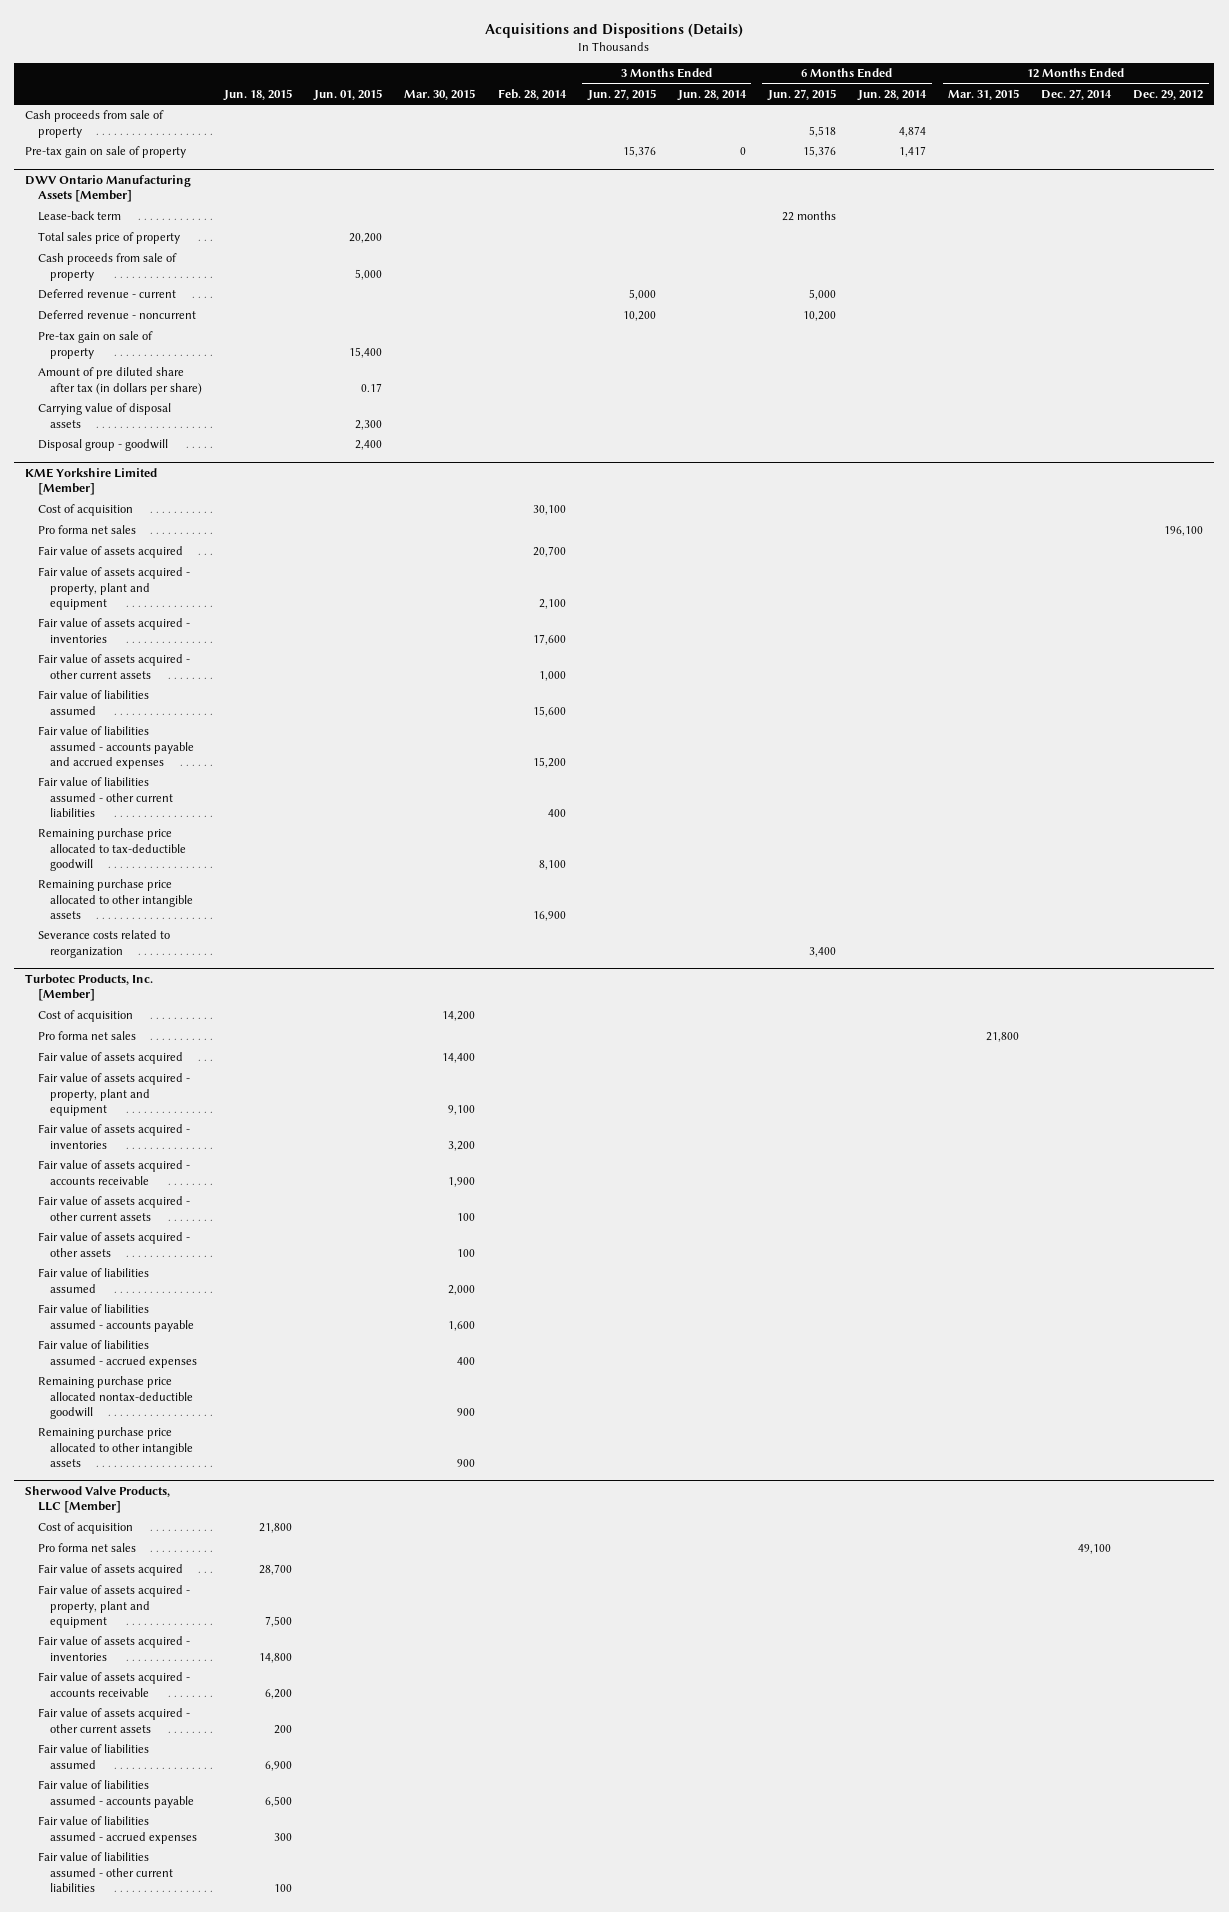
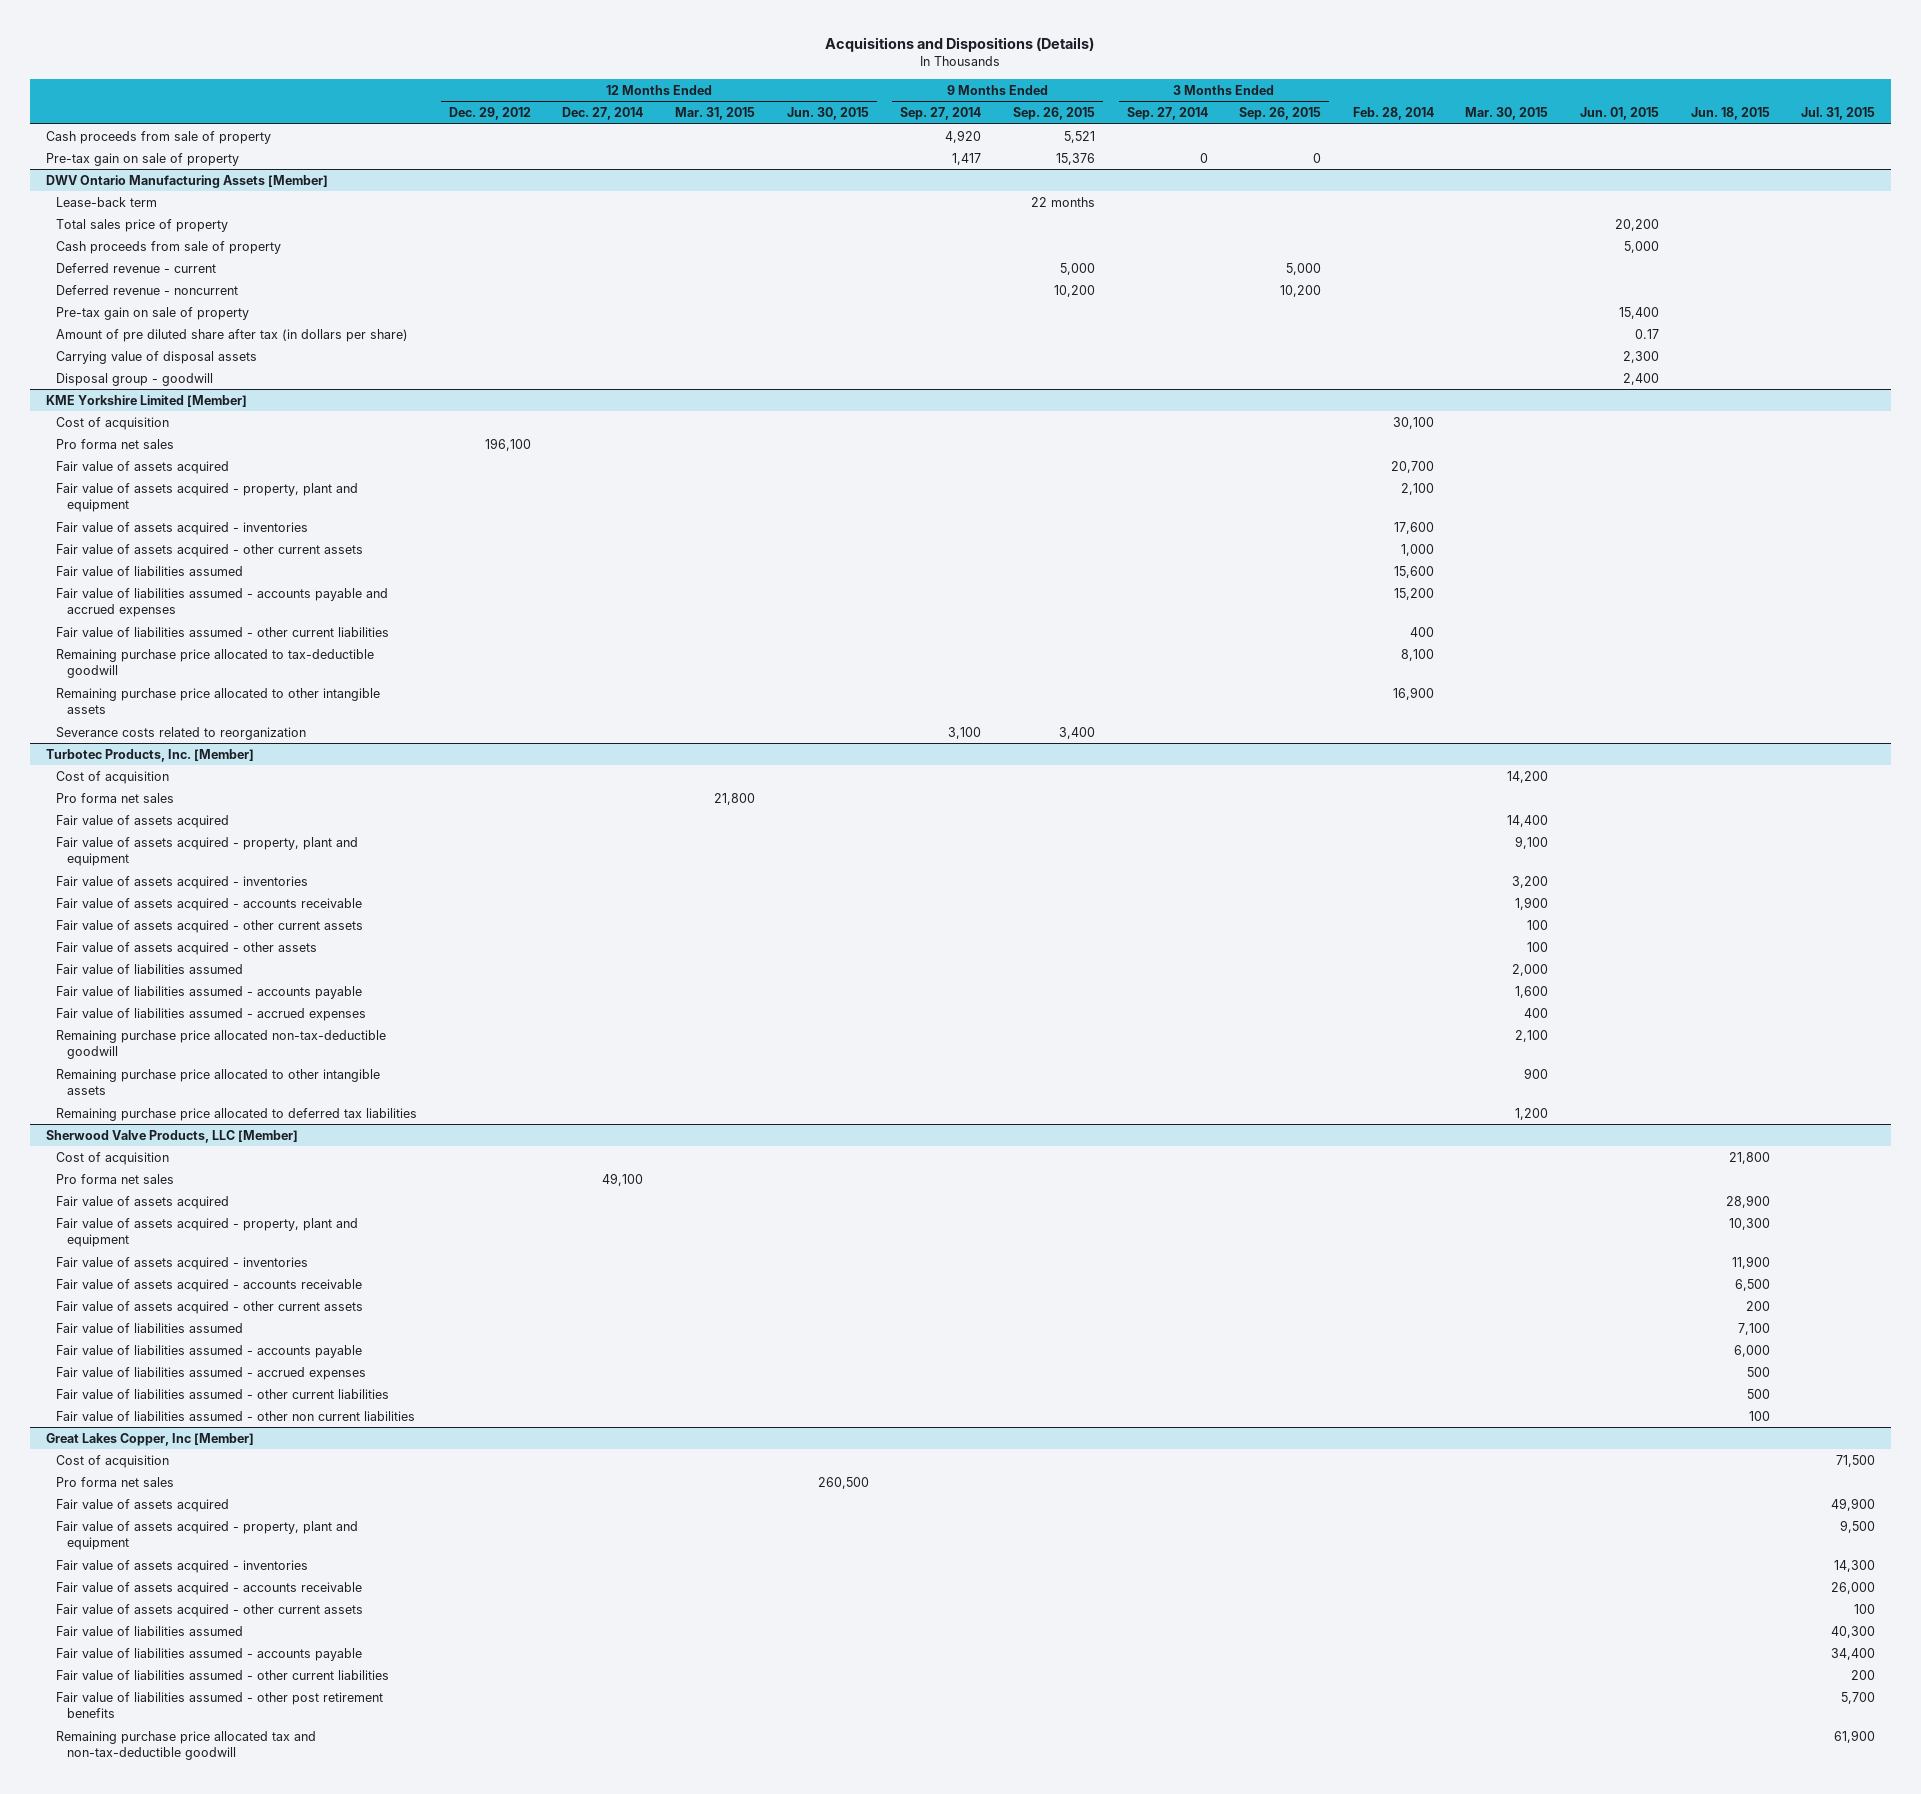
- | Jun. 18, 2015 | Jun. 01, 2015 | Mar. 30, 2015 | Feb. 28, 2014 | 3 Months Ended Jun. 27, 2015 | 3 Months Ended Jun. 28, 2014 | 6 Months Ended Jun. 27, 2015 | 6 Months Ended Jun. 28, 2014 | 12 Months Ended Mar. 31, 2015 | 12 Months Ended Dec. 27, 2014 | 12 Months Ended Dec. 29, 2012
+ | 12 Months Ended Dec. 29, 2012 | 12 Months Ended Dec. 27, 2014 | 12 Months Ended Mar. 31, 2015 | 12 Months Ended Jun. 30, 2015 | 9 Months Ended Sep. 27, 2014 | 9 Months Ended Sep. 26, 2015 | 3 Months Ended Sep. 27, 2014 | 3 Months Ended Sep. 26, 2015 | Feb. 28, 2014 | Mar. 30, 2015 | Jun. 01, 2015 | Jun. 18, 2015 | Jul. 31, 2015
@ Turbotec Products, Inc. [Member]
- Remaining purchase price allocated nontax-deductible goodwill | | | 900 | | | | | | | |
+ Remaining purchase price allocated non-tax-deductible goodwill | | | | | | | | | | 2,100 | | |
+ Remaining purchase price allocated to deferred tax liabilities | | | | | | | | | | 1,200 | | |
@ Sherwood Valve Products, LLC [Member]
- Fair value of assets acquired | 28,700 | | | | | | | | | |
- Fair value of assets acquired - property, plant and equipment | 7,500 | | | | | | | | | |
- Fair value of assets acquired - inventories | 14,800 | | | | | | | | | |
- Fair value of assets acquired - accounts receivable | 6,200 | | | | | | | | | |
+ Fair value of assets acquired | | | | | | | | | | | | 28,900 |
+ Fair value of assets acquired - property, plant and equipment | | | | | | | | | | | | 10,300 |
+ Fair value of assets acquired - inventories | | | | | | | | | | | | 11,900 |
+ Fair value of assets acquired - accounts receivable | | | | | | | | | | | | 6,500 |
- Fair value of liabilities assumed | 6,900 | | | | | | | | | |
- Fair value of liabilities assumed - accounts payable | 6,500 | | | | | | | | | |
- Fair value of liabilities assumed - accrued expenses | 300 | | | | | | | | | |
- Fair value of liabilities assumed - other current liabilities | 100 | | | | | | | | | |
+ Fair value of liabilities assumed | | | | | | | | | | | | 7,100 |
+ Fair value of liabilities assumed - accounts payable | | | | | | | | | | | | 6,000 |
+ Fair value of liabilities assumed - accrued expenses | | | | | | | | | | | | 500 |
+ Fair value of liabilities assumed - other current liabilities | | | | | | | | | | | | 500 |
+ Fair value of liabilities assumed - other non current liabilities | | | | | | | | | | | | 100 |
+ Great Lakes Copper, Inc [Member]
+ Cost of acquisition | | | | | | | | | | | | | 71,500
+ Pro forma net sales | | | | 260,500 | | | | | | | | |
+ Fair value of assets acquired | | | | | | | | | | | | | 49,900
+ Fair value of assets acquired - property, plant and equipment | | | | | | | | | | | | | 9,500
+ Fair value of assets acquired - inventories | | | | | | | | | | | | | 14,300
+ Fair value of assets acquired - accounts receivable | | | | | | | | | | | | | 26,000
+ Fair value of assets acquired - other current assets | | | | | | | | | | | | | 100
+ Fair value of liabilities assumed | | | | | | | | | | | | | 40,300
+ Fair value of liabilities assumed - accounts payable | | | | | | | | | | | | | 34,400
+ Fair value of liabilities assumed - other current liabilities | | | | | | | | | | | | | 200
+ Fair value of liabilities assumed - other post retirement benefits | | | | | | | | | | | | | 5,700
+ Remaining purchase price allocated tax and non-tax-deductible goodwill | | | | | | | | | | | | | 61,900

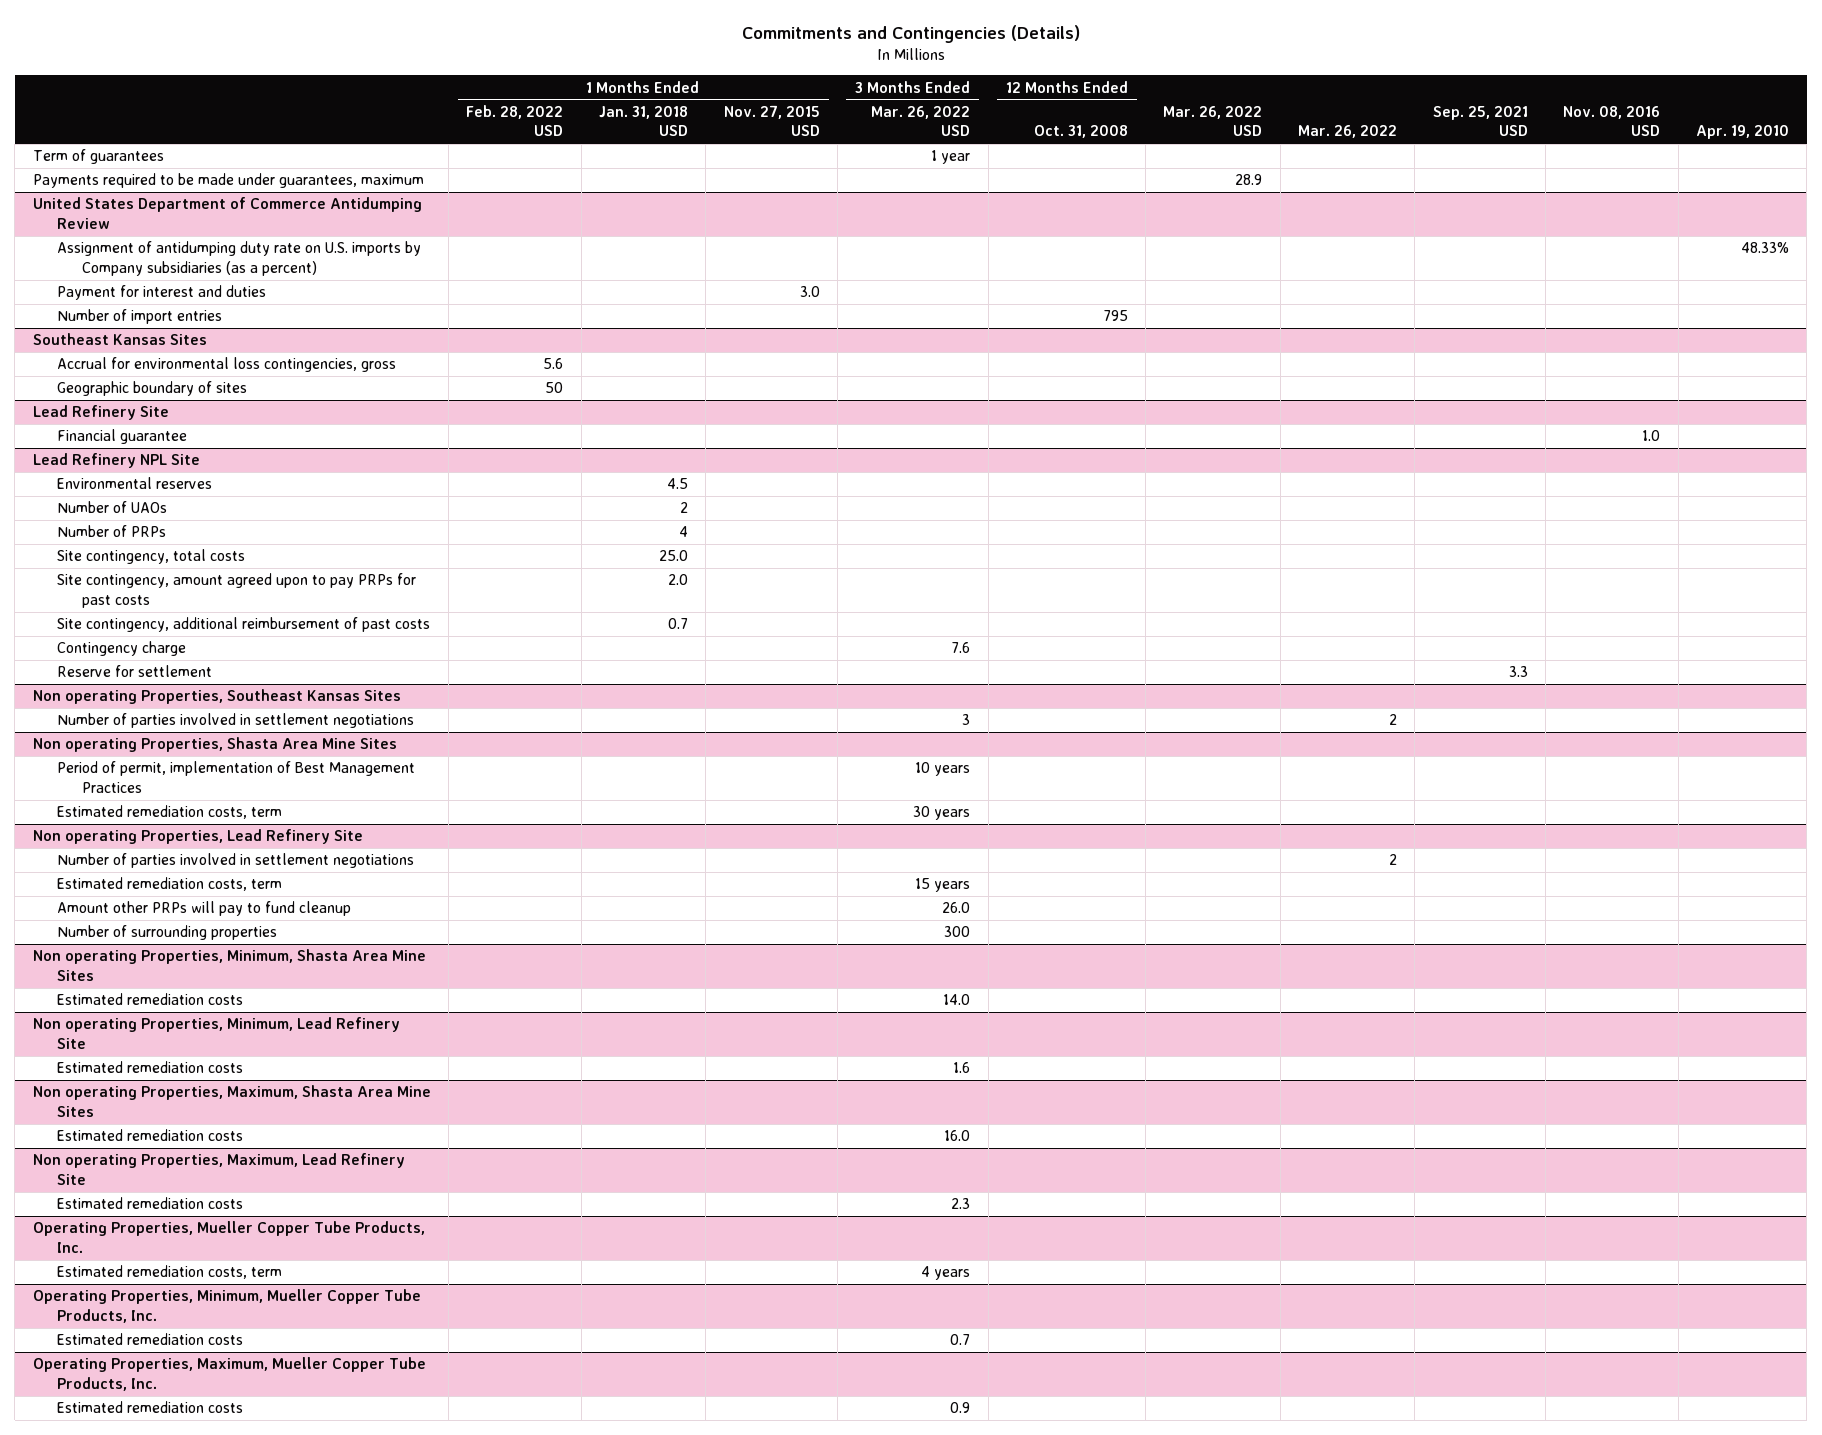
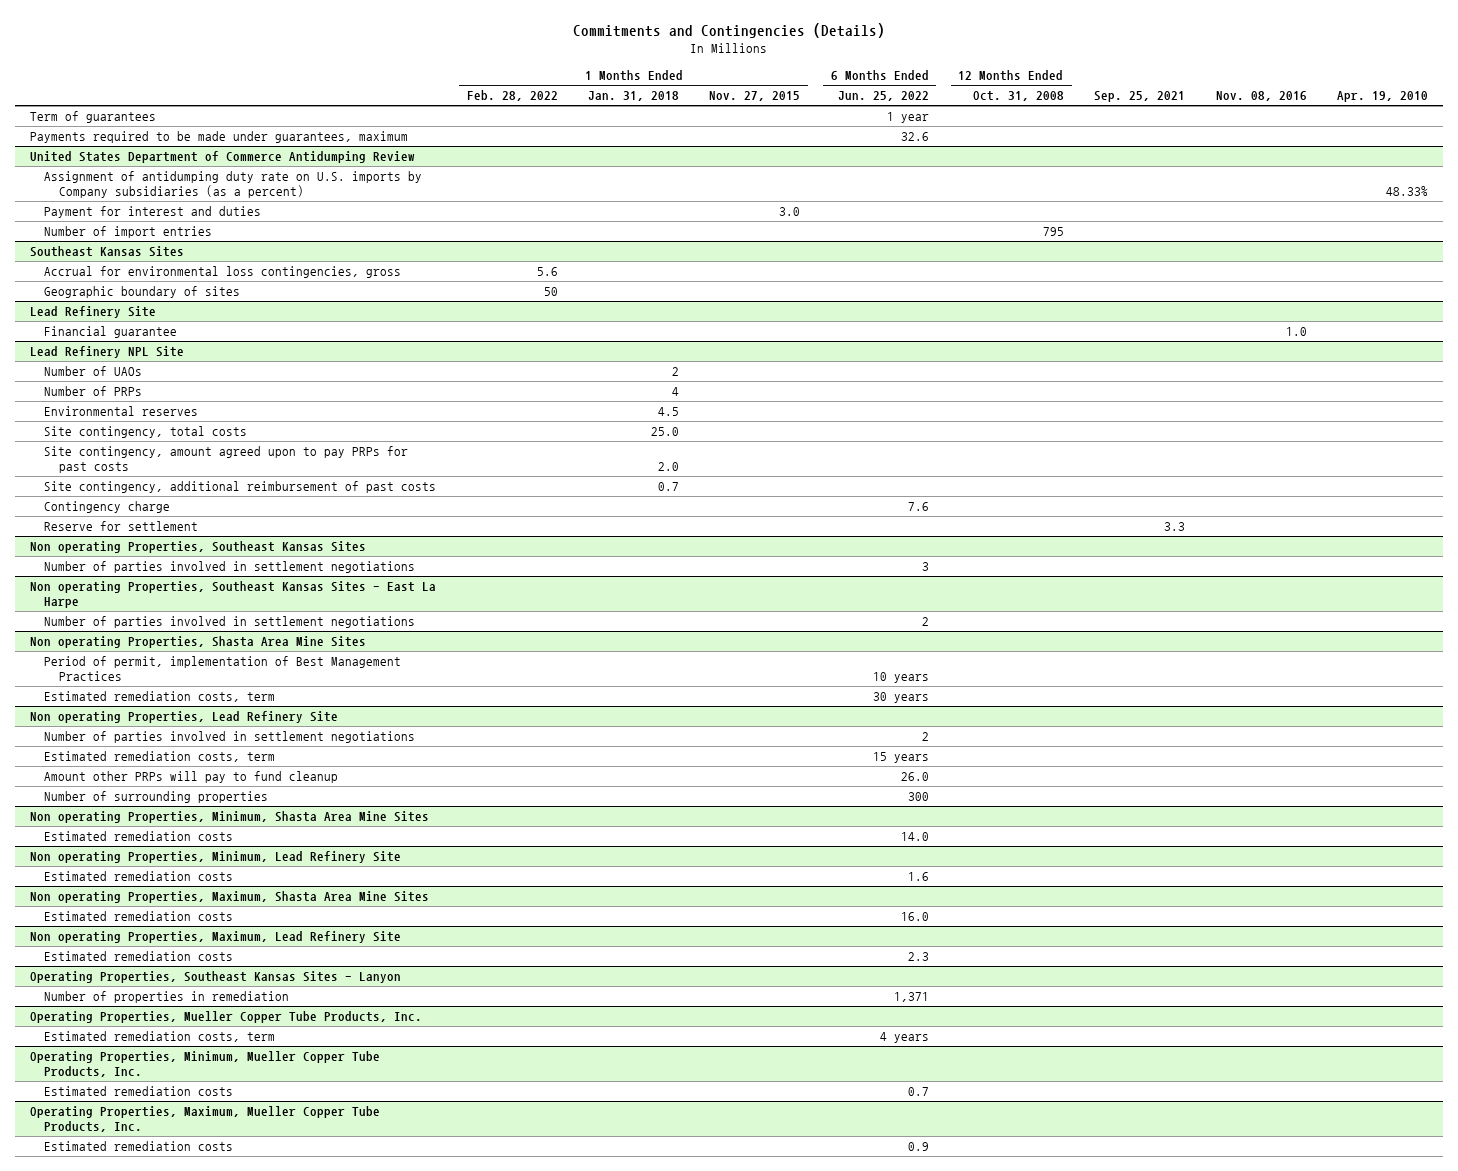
- | 1 Months Ended Feb. 28, 2022 USD | 1 Months Ended Jan. 31, 2018 USD | 1 Months Ended Nov. 27, 2015 USD | 3 Months Ended Mar. 26, 2022 USD | 12 Months Ended Oct. 31, 2008 | Mar. 26, 2022 USD | Mar. 26, 2022 | Sep. 25, 2021 USD | Nov. 08, 2016 USD | Apr. 19, 2010
+ | 1 Months Ended Feb. 28, 2022 | 1 Months Ended Jan. 31, 2018 | 1 Months Ended Nov. 27, 2015 | 6 Months Ended Jun. 25, 2022 | 12 Months Ended Oct. 31, 2008 | Sep. 25, 2021 | Nov. 08, 2016 | Apr. 19, 2010
@ Lead Refinery NPL Site
moved down: Environmental reserves | | 4.5 | | | | | |
+ Non operating Properties, Southeast Kansas Sites - East La Harpe
+ Number of parties involved in settlement negotiations | | | | 2 | | | |
+ Operating Properties, Southeast Kansas Sites - Lanyon
+ Number of properties in remediation | | | | 1,371 | | | |

